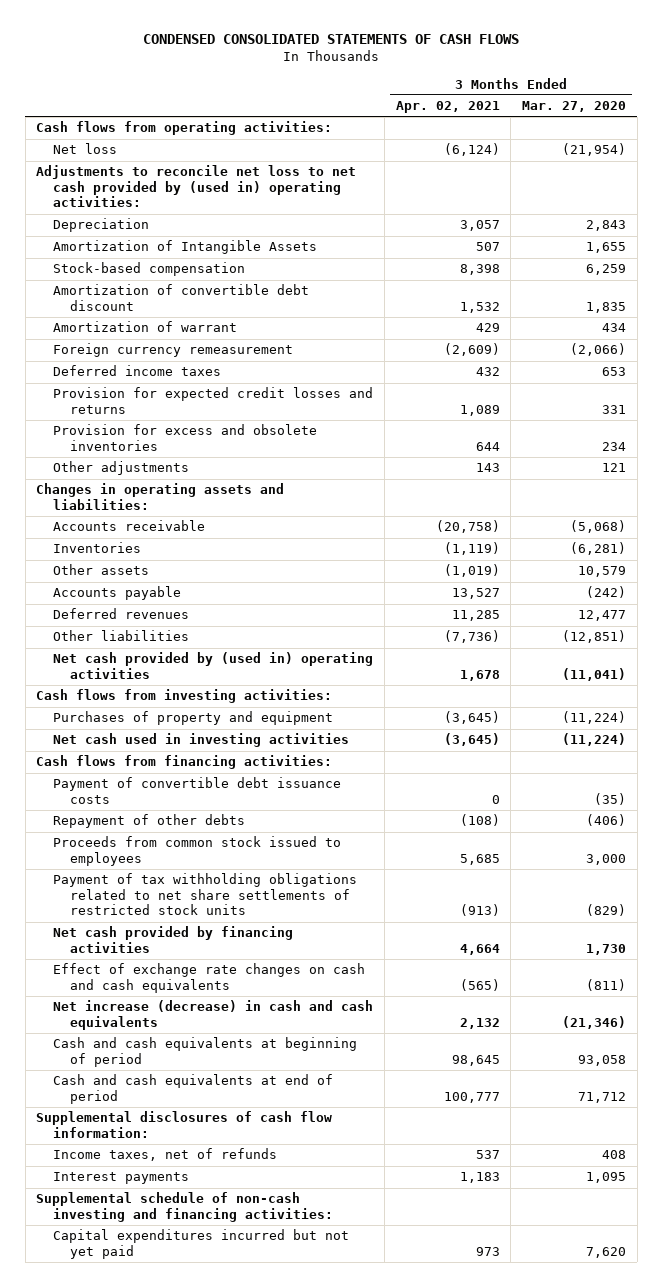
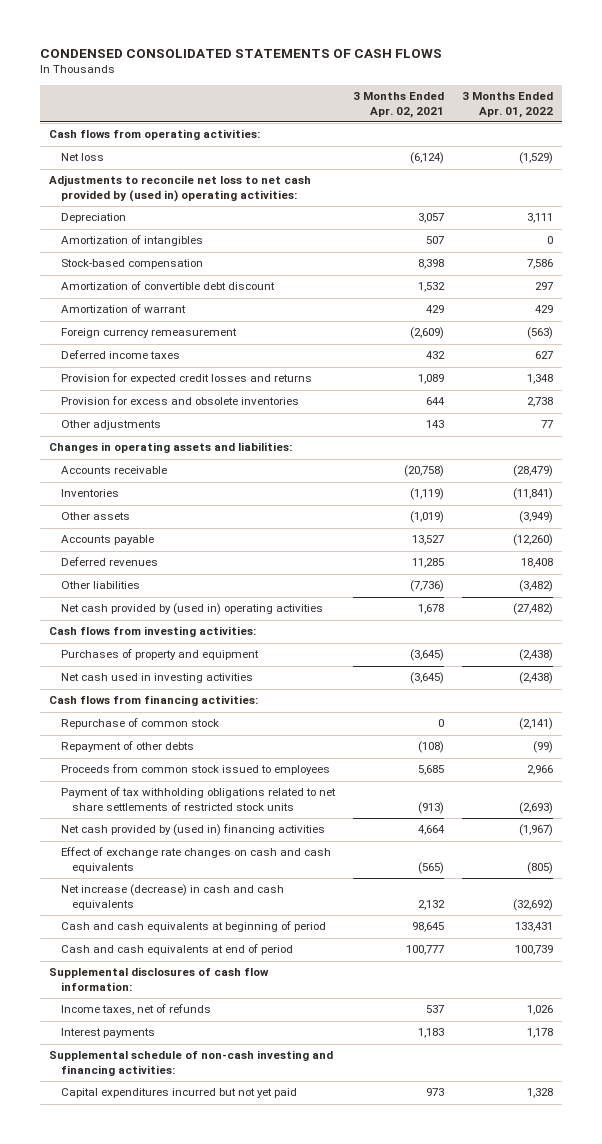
- | 3 Months Ended Apr. 02, 2021 | 3 Months Ended Mar. 27, 2020
+ | 3 Months Ended Apr. 02, 2021 | 3 Months Ended Apr. 01, 2022
- Amortization of Intangible Assets | 507 | 1,655
+ Amortization of intangibles | 507 | 0
- Payment of convertible debt issuance costs | 0 | (35)
+ Repurchase of common stock | 0 | (2,141)
- Net cash provided by financing activities | 4,664 | 1,730
+ Net cash provided by (used in) financing activities | 4,664 | (1,967)

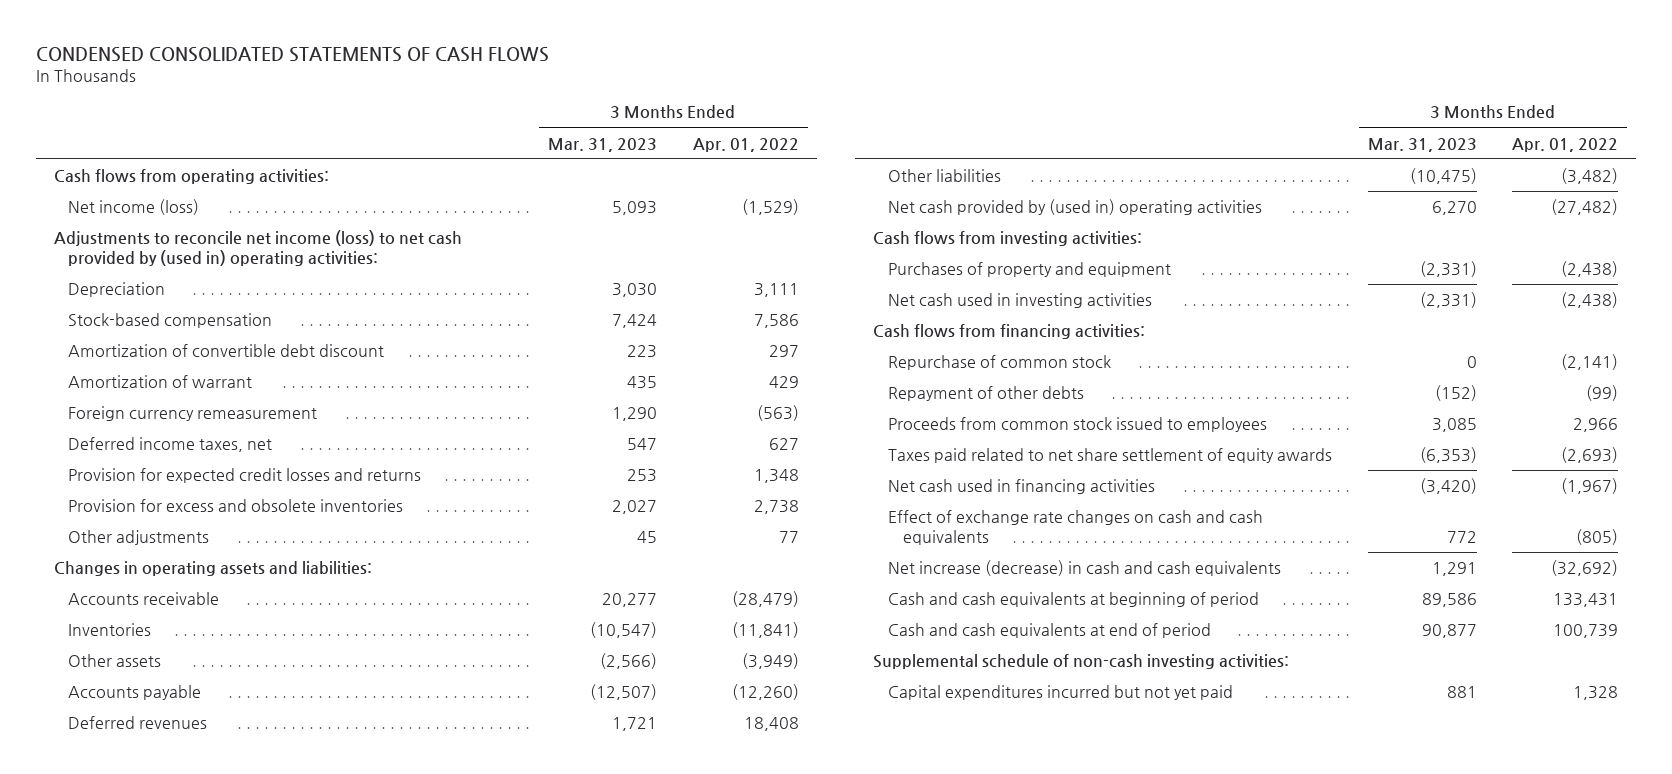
- | 3 Months Ended Apr. 02, 2021 | 3 Months Ended Apr. 01, 2022
+ | 3 Months Ended Mar. 31, 2023 | 3 Months Ended Apr. 01, 2022
- Net loss | (6,124) | (1,529)
- Adjustments to reconcile net loss to net cash provided by (used in) operating activities:
+ Net income (loss) | 5,093 | (1,529)
+ Adjustments to reconcile net income (loss) to net cash provided by (used in) operating activities:
- Amortization of intangibles | 507 | 0
- Deferred income taxes | 432 | 627
+ Deferred income taxes, net | 547 | 627
- Payment of tax withholding obligations related to net share settlements of restricted stock units | (913) | (2,693)
- Net cash provided by (used in) financing activities | 4,664 | (1,967)
+ Taxes paid related to net share settlement of equity awards | (6,353) | (2,693)
+ Net cash used in financing activities | (3,420) | (1,967)
- Supplemental disclosures of cash flow information:
- Income taxes, net of refunds | 537 | 1,026
- Interest payments | 1,183 | 1,178
- Supplemental schedule of non-cash investing and financing activities:
+ Supplemental schedule of non-cash investing activities:

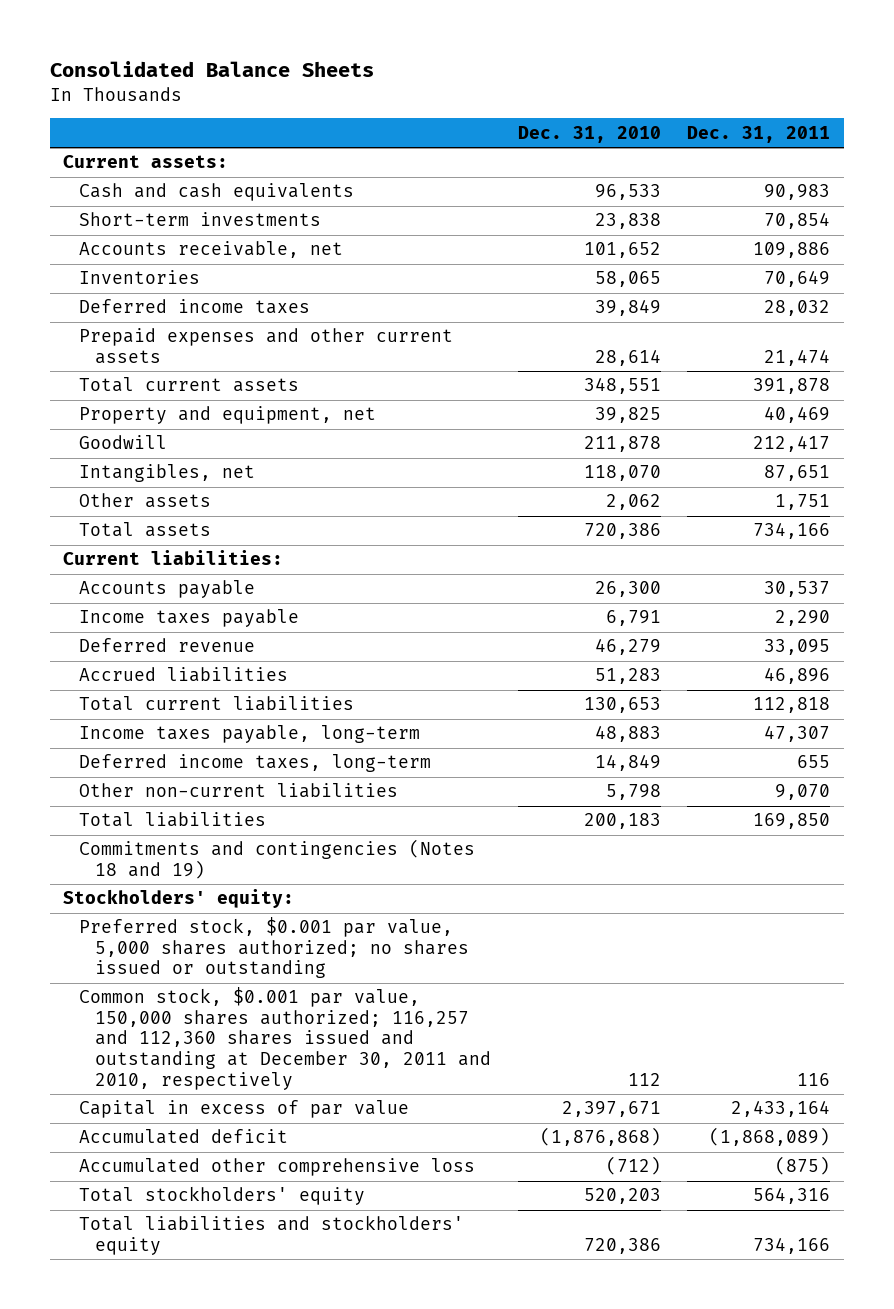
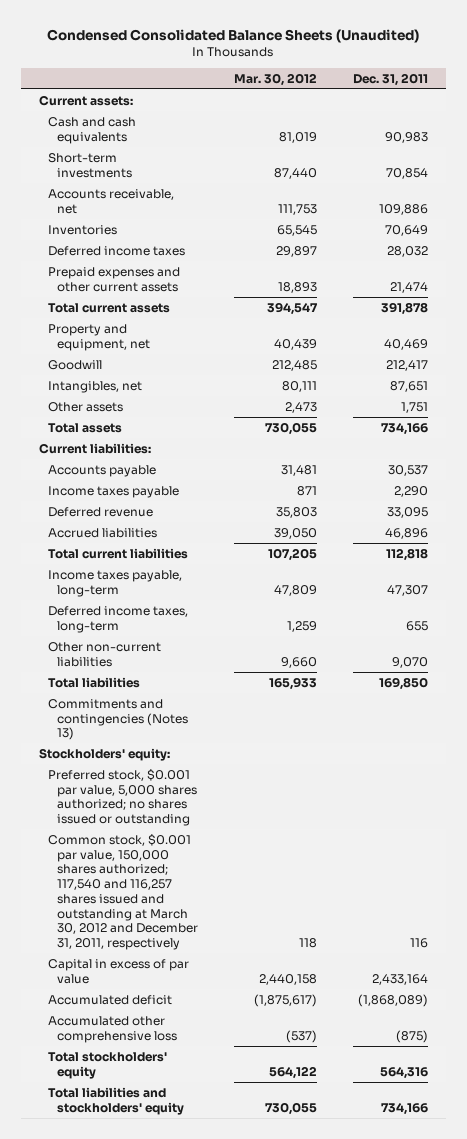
- Consolidated Balance Sheets
+ Condensed Consolidated Balance Sheets (Unaudited)
- | Dec. 31, 2010 | Dec. 31, 2011
+ | Mar. 30, 2012 | Dec. 31, 2011
- Commitments and contingencies (Notes 18 and 19)
+ Commitments and contingencies (Notes 13)
- Common stock, $0.001 par value, 150,000 shares authorized; 116,257 and 112,360 shares issued and outstanding at December 30, 2011 and 2010, respectively | 112 | 116
+ Common stock, $0.001 par value, 150,000 shares authorized; 117,540 and 116,257 shares issued and outstanding at March 30, 2012 and December 31, 2011, respectively | 118 | 116

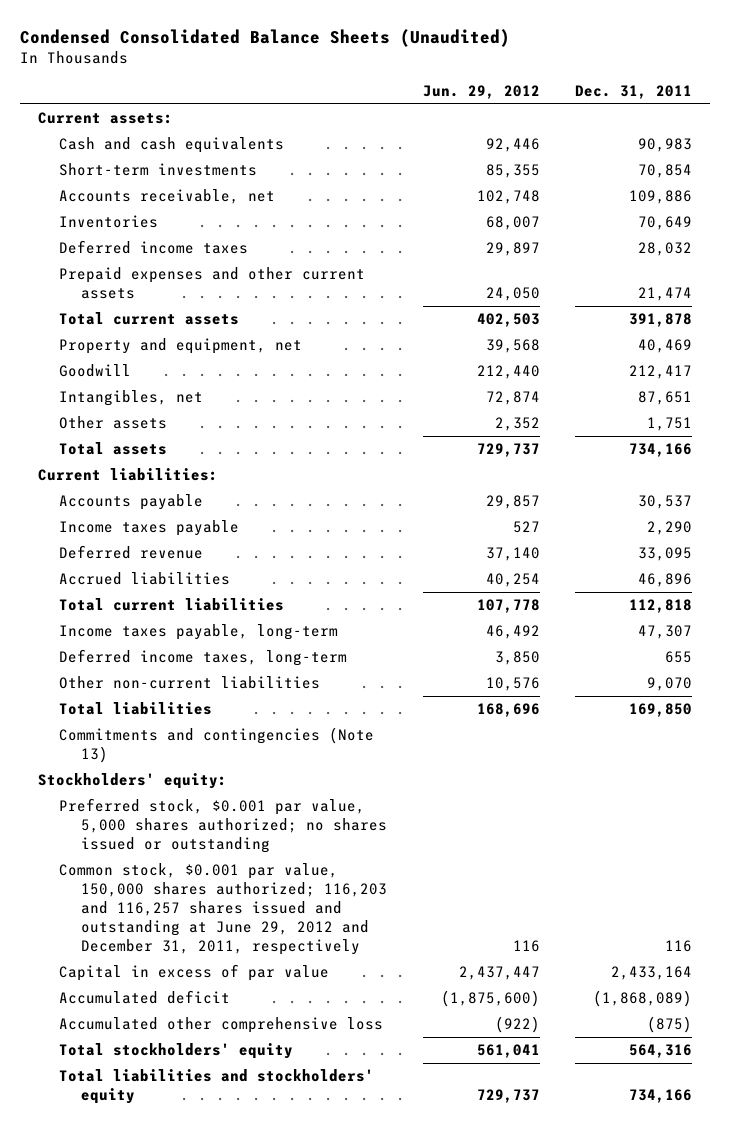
- | Mar. 30, 2012 | Dec. 31, 2011
+ | Jun. 29, 2012 | Dec. 31, 2011
- Commitments and contingencies (Notes 13)
+ Commitments and contingencies (Note 13)
- Common stock, $0.001 par value, 150,000 shares authorized; 117,540 and 116,257 shares issued and outstanding at March 30, 2012 and December 31, 2011, respectively | 118 | 116
+ Common stock, $0.001 par value, 150,000 shares authorized; 116,203 and 116,257 shares issued and outstanding at June 29, 2012 and December 31, 2011, respectively | 116 | 116

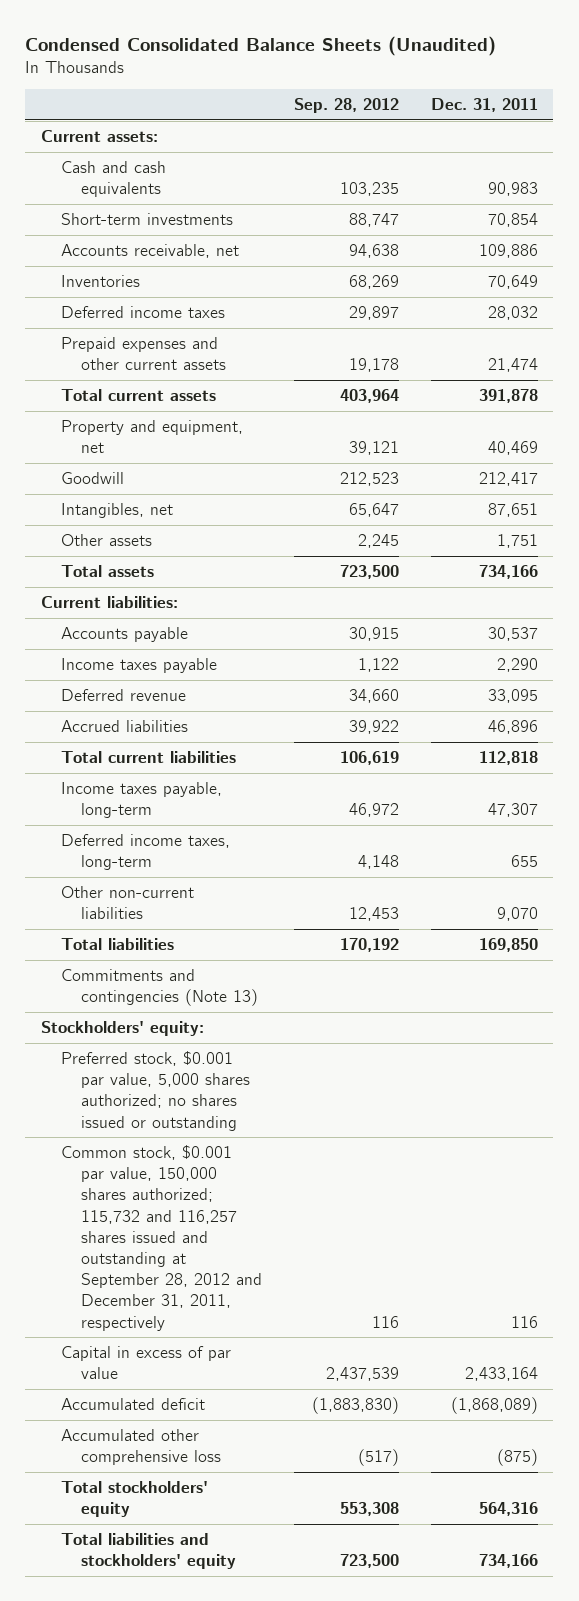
- | Jun. 29, 2012 | Dec. 31, 2011
+ | Sep. 28, 2012 | Dec. 31, 2011
- Common stock, $0.001 par value, 150,000 shares authorized; 116,203 and 116,257 shares issued and outstanding at June 29, 2012 and December 31, 2011, respectively | 116 | 116
+ Common stock, $0.001 par value, 150,000 shares authorized; 115,732 and 116,257 shares issued and outstanding at September 28, 2012 and December 31, 2011, respectively | 116 | 116

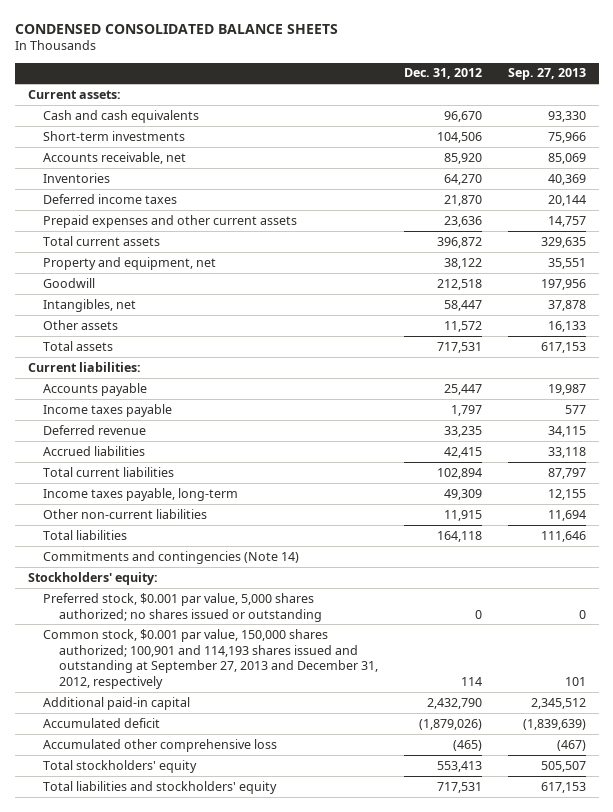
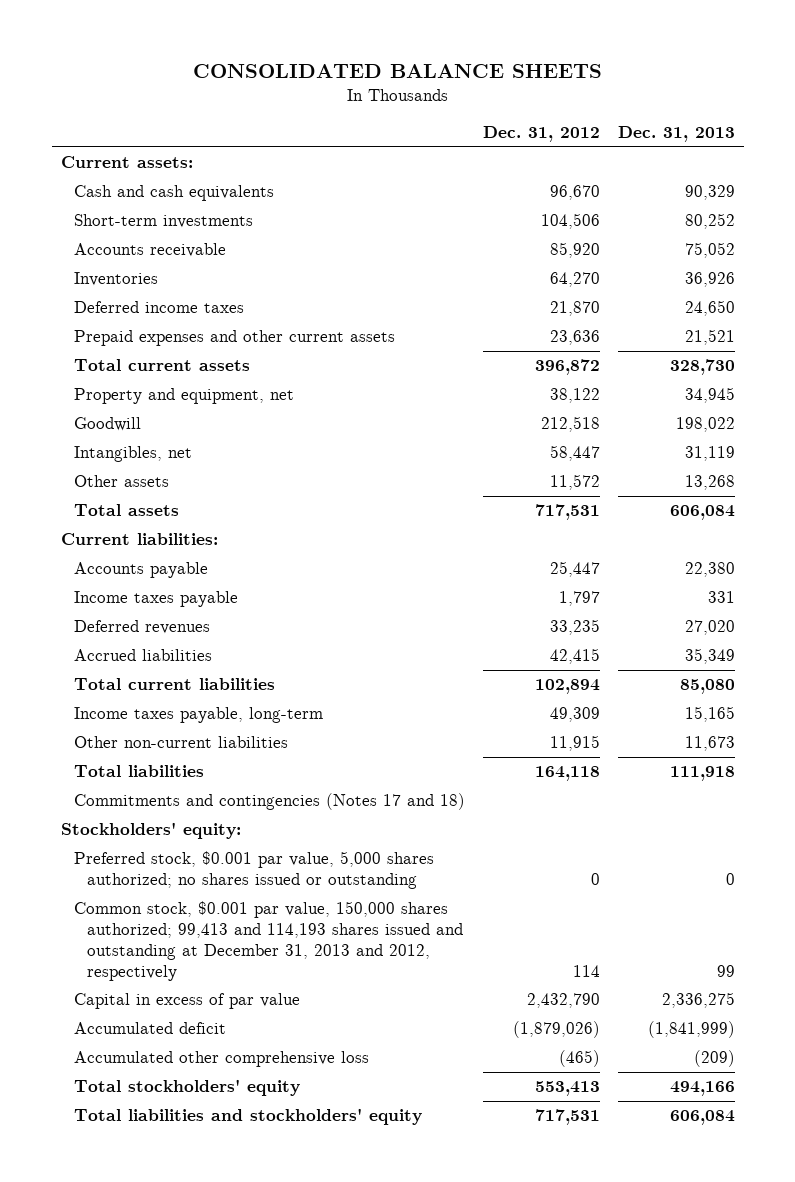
- CONDENSED CONSOLIDATED BALANCE SHEETS
+ CONSOLIDATED BALANCE SHEETS
- | Dec. 31, 2012 | Sep. 27, 2013
+ | Dec. 31, 2012 | Dec. 31, 2013
- Accounts receivable, net | 85,920 | 85,069
+ Accounts receivable | 85,920 | 75,052
- Deferred revenue | 33,235 | 34,115
+ Deferred revenues | 33,235 | 27,020
- Commitments and contingencies (Note 14)
+ Commitments and contingencies (Notes 17 and 18)
- Common stock, $0.001 par value, 150,000 shares authorized; 100,901 and 114,193 shares issued and outstanding at September 27, 2013 and December 31, 2012, respectively | 114 | 101
- Additional paid-in capital | 2,432,790 | 2,345,512
+ Common stock, $0.001 par value, 150,000 shares authorized; 99,413 and 114,193 shares issued and outstanding at December 31, 2013 and 2012, respectively | 114 | 99
+ Capital in excess of par value | 2,432,790 | 2,336,275

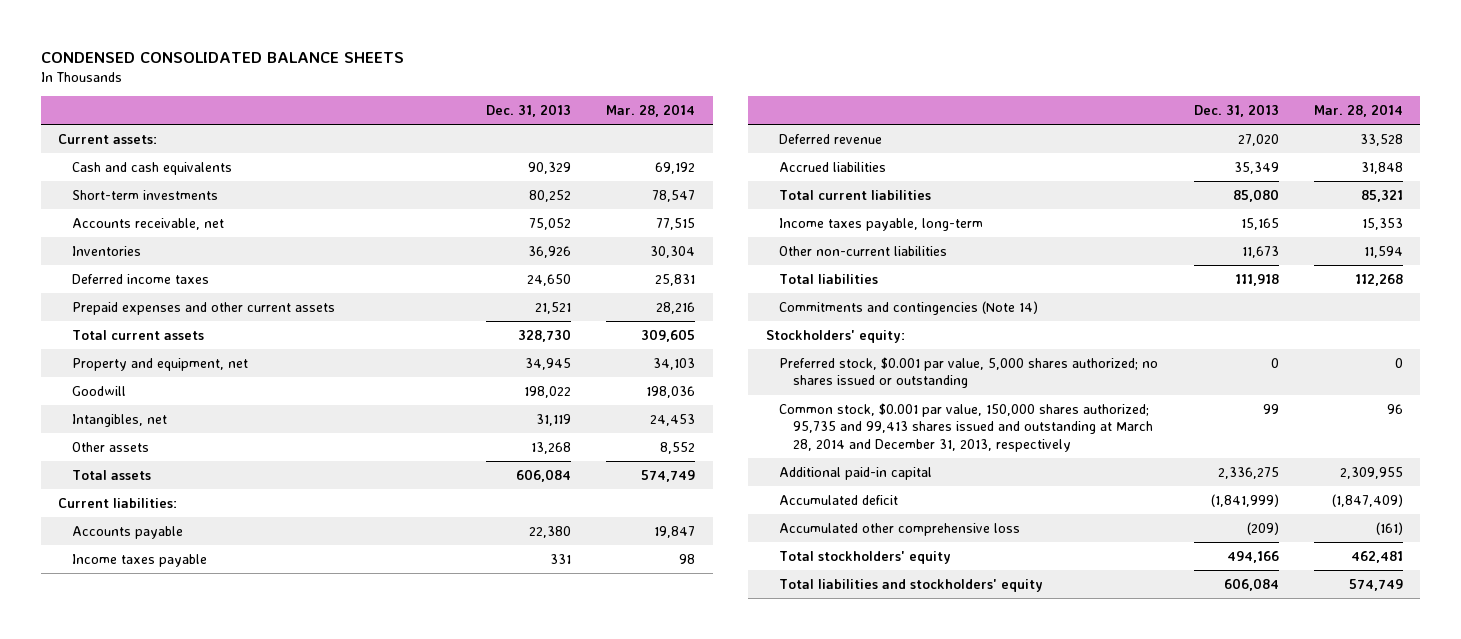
- CONSOLIDATED BALANCE SHEETS
+ CONDENSED CONSOLIDATED BALANCE SHEETS
- | Dec. 31, 2012 | Dec. 31, 2013
+ | Dec. 31, 2013 | Mar. 28, 2014
- Accounts receivable | 85,920 | 75,052
+ Accounts receivable, net | 75,052 | 77,515
- Deferred revenues | 33,235 | 27,020
+ Deferred revenue | 27,020 | 33,528
- Commitments and contingencies (Notes 17 and 18)
+ Commitments and contingencies (Note 14)
- Common stock, $0.001 par value, 150,000 shares authorized; 99,413 and 114,193 shares issued and outstanding at December 31, 2013 and 2012, respectively | 114 | 99
- Capital in excess of par value | 2,432,790 | 2,336,275
+ Common stock, $0.001 par value, 150,000 shares authorized; 95,735 and 99,413 shares issued and outstanding at March 28, 2014 and December 31, 2013, respectively | 99 | 96
+ Additional paid-in capital | 2,336,275 | 2,309,955

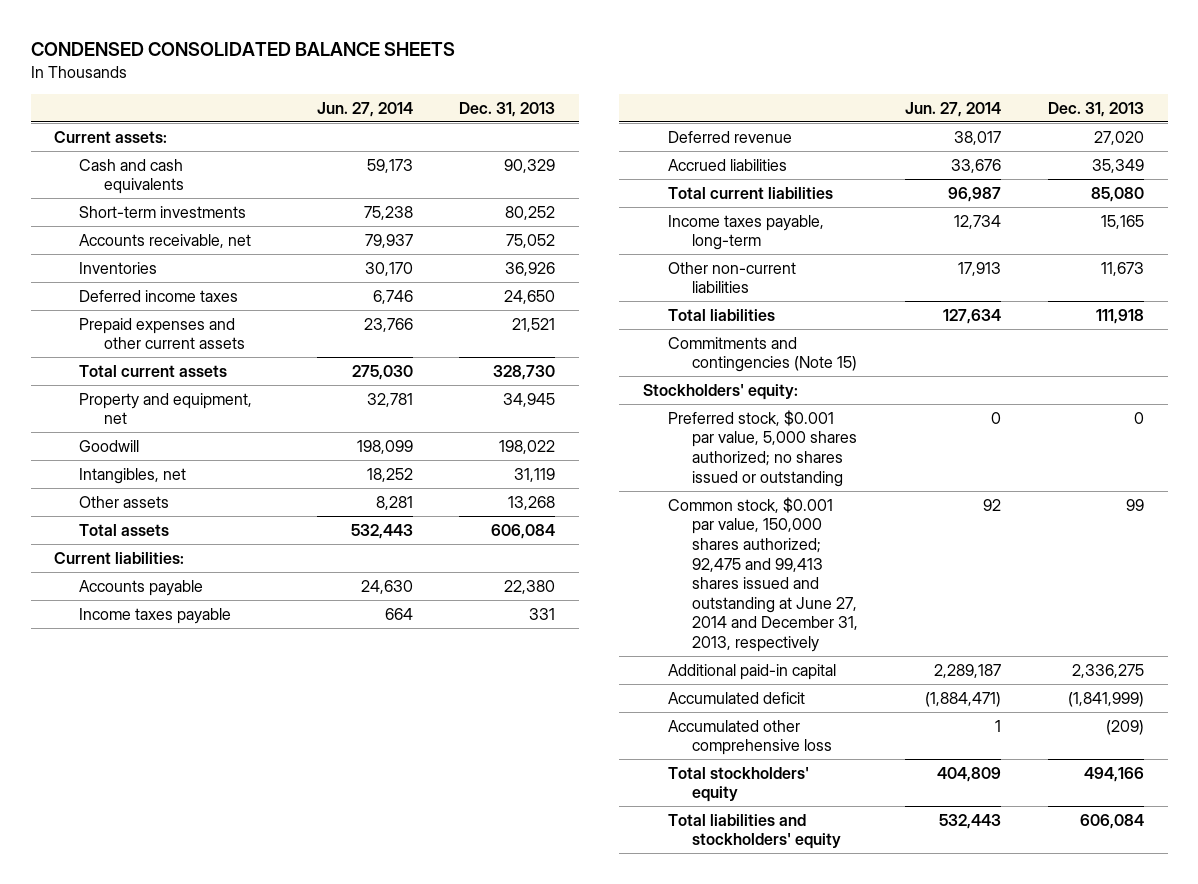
- | Dec. 31, 2013 | Mar. 28, 2014
+ | Jun. 27, 2014 | Dec. 31, 2013
- Commitments and contingencies (Note 14)
+ Commitments and contingencies (Note 15)
- Common stock, $0.001 par value, 150,000 shares authorized; 95,735 and 99,413 shares issued and outstanding at March 28, 2014 and December 31, 2013, respectively | 99 | 96
+ Common stock, $0.001 par value, 150,000 shares authorized; 92,475 and 99,413 shares issued and outstanding at June 27, 2014 and December 31, 2013, respectively | 92 | 99

